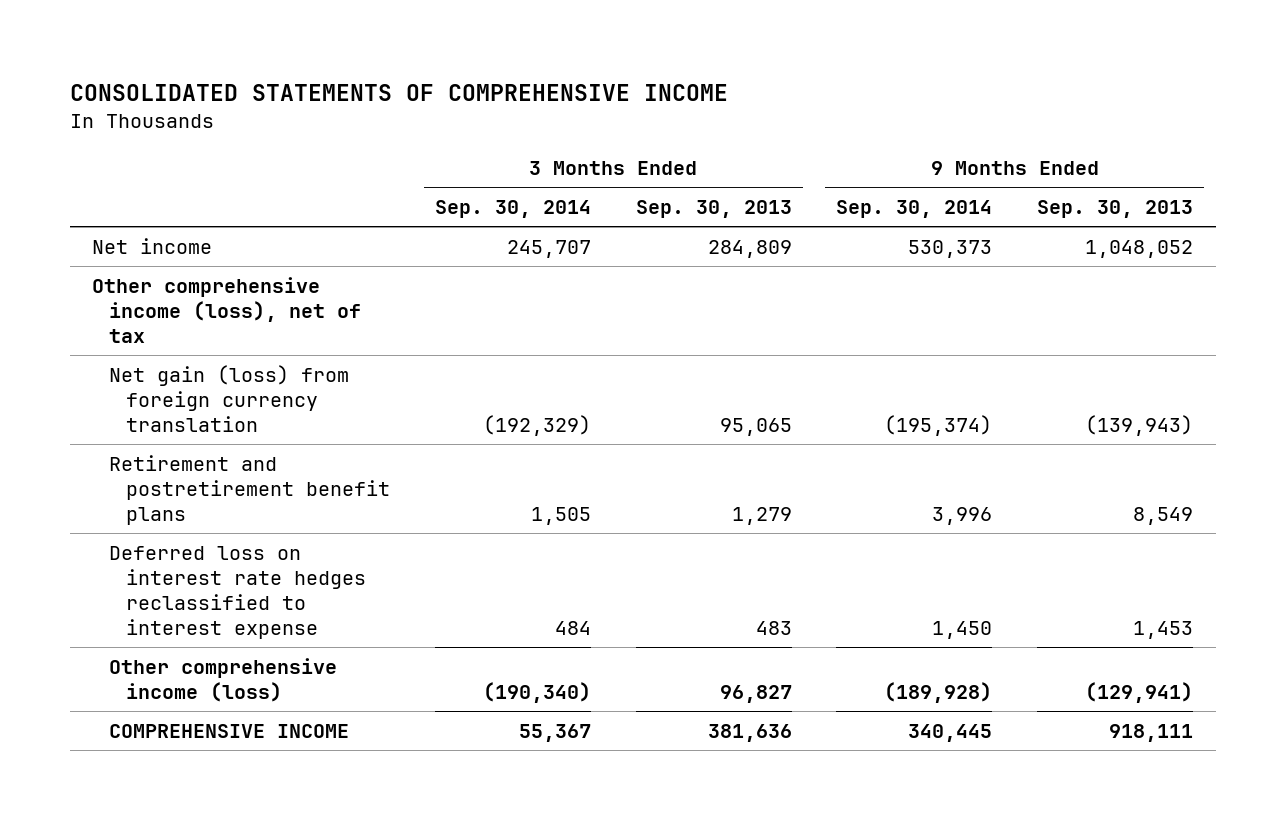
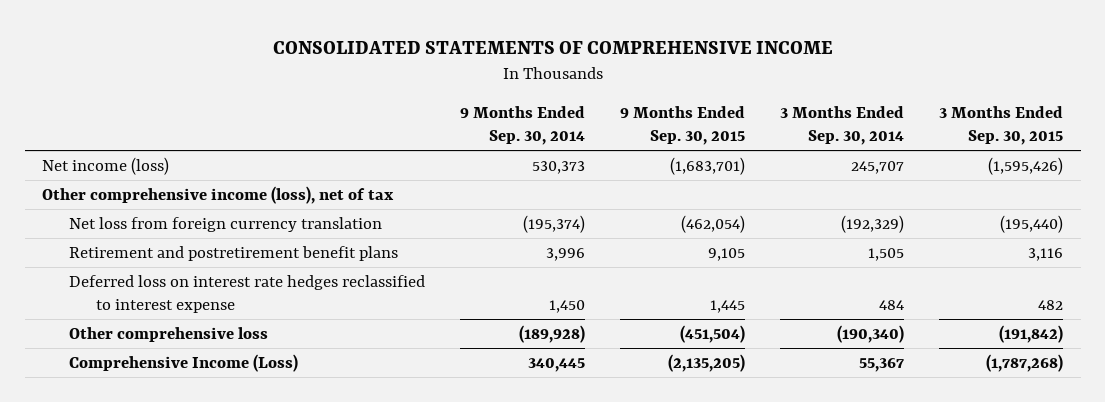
- | 3 Months Ended Sep. 30, 2014 | 3 Months Ended Sep. 30, 2013 | 9 Months Ended Sep. 30, 2014 | 9 Months Ended Sep. 30, 2013
+ | 9 Months Ended Sep. 30, 2014 | 9 Months Ended Sep. 30, 2015 | 3 Months Ended Sep. 30, 2014 | 3 Months Ended Sep. 30, 2015
- Net income | 245,707 | 284,809 | 530,373 | 1,048,052
+ Net income (loss) | 530,373 | (1,683,701) | 245,707 | (1,595,426)
- Net gain (loss) from foreign currency translation | (192,329) | 95,065 | (195,374) | (139,943)
+ Net loss from foreign currency translation | (195,374) | (462,054) | (192,329) | (195,440)
- Other comprehensive income (loss) | (190,340) | 96,827 | (189,928) | (129,941)
- COMPREHENSIVE INCOME | 55,367 | 381,636 | 340,445 | 918,111
+ Other comprehensive loss | (189,928) | (451,504) | (190,340) | (191,842)
+ Comprehensive Income (Loss) | 340,445 | (2,135,205) | 55,367 | (1,787,268)

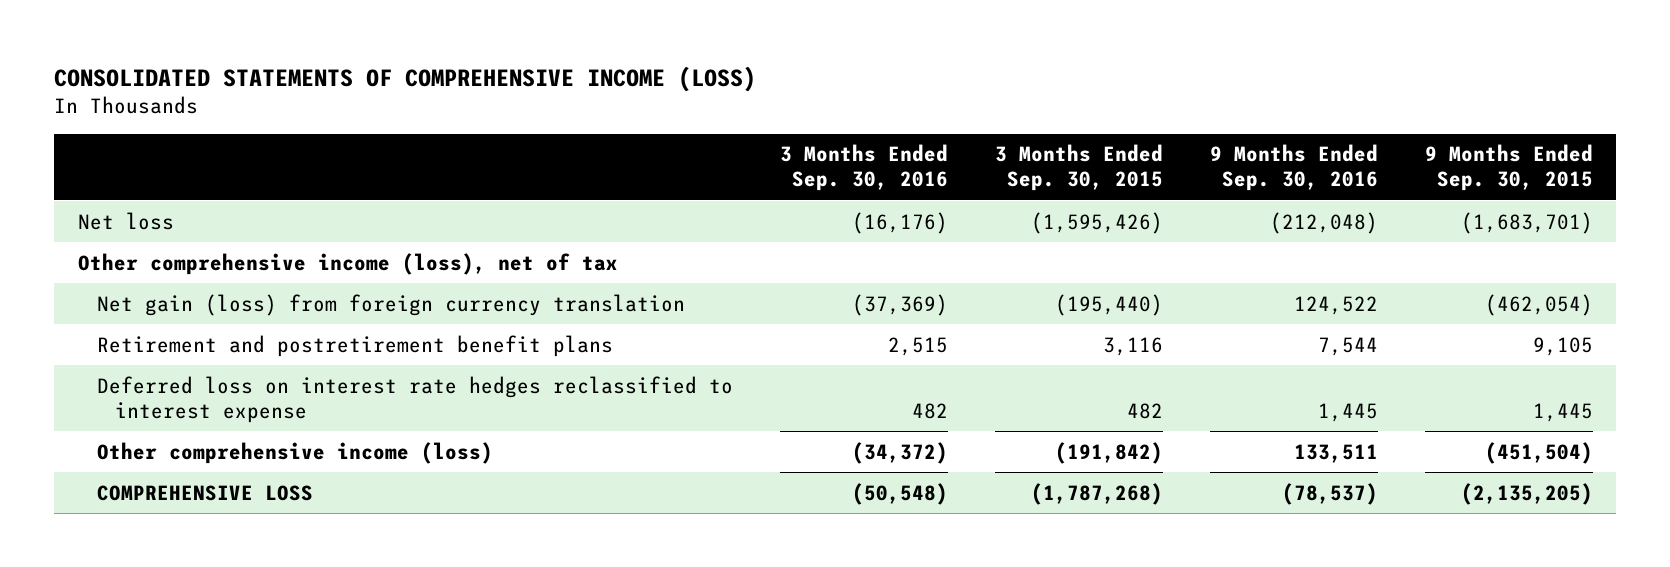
- CONSOLIDATED STATEMENTS OF COMPREHENSIVE INCOME
+ CONSOLIDATED STATEMENTS OF COMPREHENSIVE INCOME (LOSS)
- | 9 Months Ended Sep. 30, 2014 | 9 Months Ended Sep. 30, 2015 | 3 Months Ended Sep. 30, 2014 | 3 Months Ended Sep. 30, 2015
+ | 3 Months Ended Sep. 30, 2016 | 3 Months Ended Sep. 30, 2015 | 9 Months Ended Sep. 30, 2016 | 9 Months Ended Sep. 30, 2015
- Net income (loss) | 530,373 | (1,683,701) | 245,707 | (1,595,426)
+ Net loss | (16,176) | (1,595,426) | (212,048) | (1,683,701)
- Net loss from foreign currency translation | (195,374) | (462,054) | (192,329) | (195,440)
+ Net gain (loss) from foreign currency translation | (37,369) | (195,440) | 124,522 | (462,054)
- Other comprehensive loss | (189,928) | (451,504) | (190,340) | (191,842)
- Comprehensive Income (Loss) | 340,445 | (2,135,205) | 55,367 | (1,787,268)
+ Other comprehensive income (loss) | (34,372) | (191,842) | 133,511 | (451,504)
+ COMPREHENSIVE LOSS | (50,548) | (1,787,268) | (78,537) | (2,135,205)

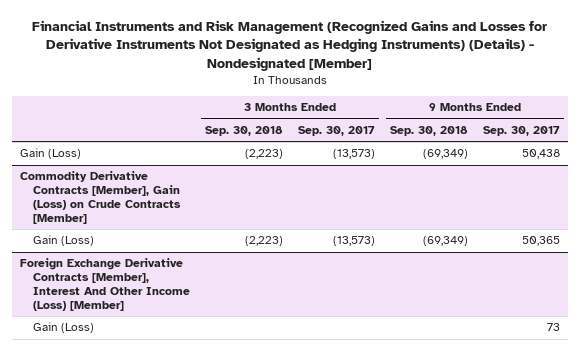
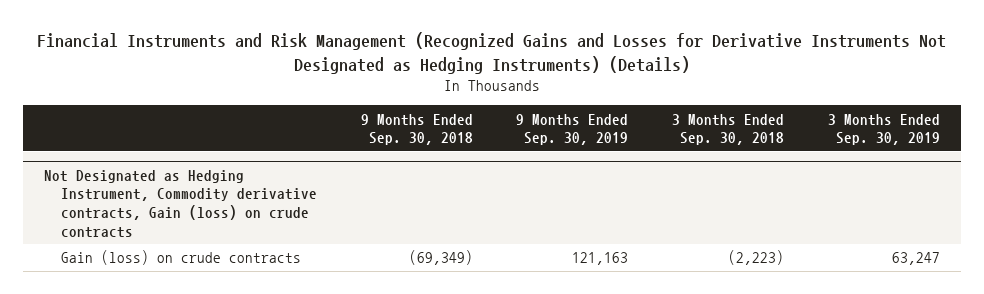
- Financial Instruments and Risk Management (Recognized Gains and Losses for Derivative Instruments Not Designated as Hedging Instruments) (Details) - Nondesignated [Member]
+ Financial Instruments and Risk Management (Recognized Gains and Losses for Derivative Instruments Not Designated as Hedging Instruments) (Details)
- | 3 Months Ended Sep. 30, 2018 | 3 Months Ended Sep. 30, 2017 | 9 Months Ended Sep. 30, 2018 | 9 Months Ended Sep. 30, 2017
+ | 9 Months Ended Sep. 30, 2018 | 9 Months Ended Sep. 30, 2019 | 3 Months Ended Sep. 30, 2018 | 3 Months Ended Sep. 30, 2019
- Gain (Loss) | (2,223) | (13,573) | (69,349) | 50,438
- Commodity Derivative Contracts [Member], Gain (Loss) on Crude Contracts [Member]
- Gain (Loss) | (2,223) | (13,573) | (69,349) | 50,365
- Foreign Exchange Derivative Contracts [Member], Interest And Other Income (Loss) [Member]
- Gain (Loss) | | | | 73
+ Not Designated as Hedging Instrument, Commodity derivative contracts, Gain (loss) on crude contracts
+ Gain (loss) on crude contracts | (69,349) | 121,163 | (2,223) | 63,247

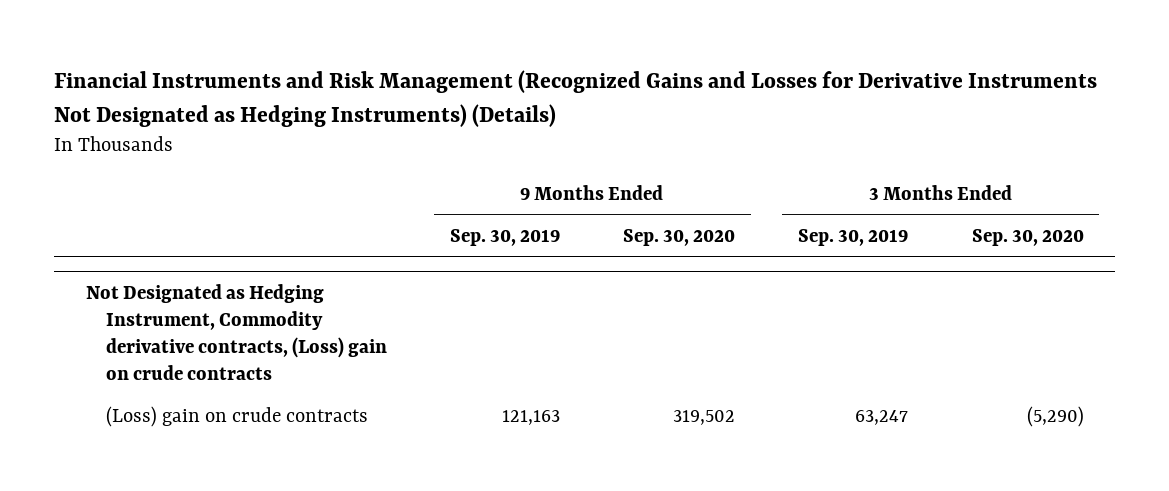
- | 9 Months Ended Sep. 30, 2018 | 9 Months Ended Sep. 30, 2019 | 3 Months Ended Sep. 30, 2018 | 3 Months Ended Sep. 30, 2019
+ | 9 Months Ended Sep. 30, 2019 | 9 Months Ended Sep. 30, 2020 | 3 Months Ended Sep. 30, 2019 | 3 Months Ended Sep. 30, 2020
- Not Designated as Hedging Instrument, Commodity derivative contracts, Gain (loss) on crude contracts
- Gain (loss) on crude contracts | (69,349) | 121,163 | (2,223) | 63,247
+ Not Designated as Hedging Instrument, Commodity derivative contracts, (Loss) gain on crude contracts
+ (Loss) gain on crude contracts | 121,163 | 319,502 | 63,247 | (5,290)

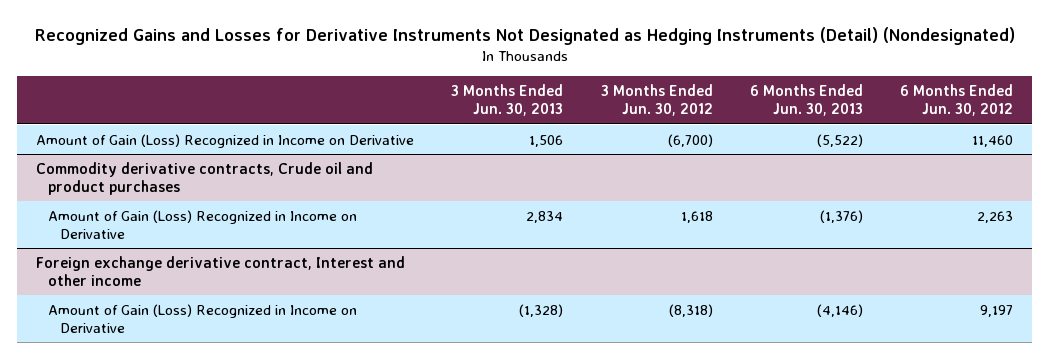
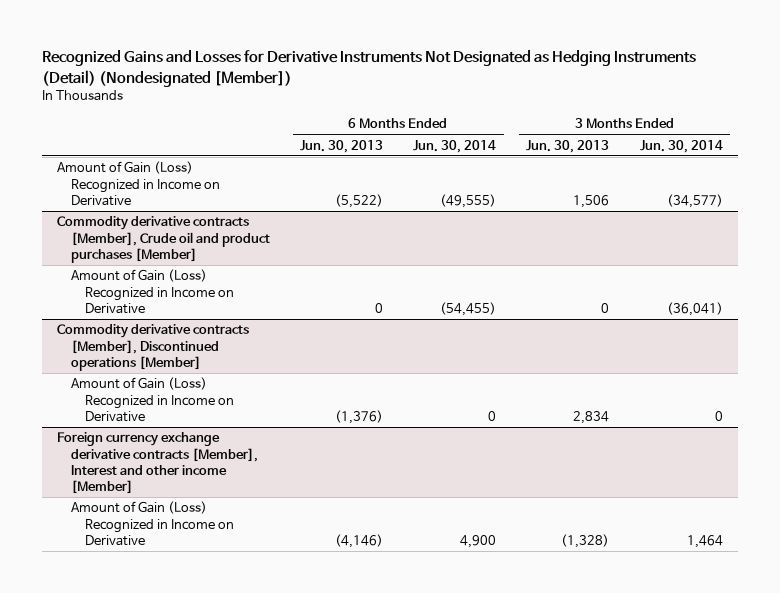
- Recognized Gains and Losses for Derivative Instruments Not Designated as Hedging Instruments (Detail) (Nondesignated)
+ Recognized Gains and Losses for Derivative Instruments Not Designated as Hedging Instruments (Detail) (Nondesignated [Member])
- | 3 Months Ended Jun. 30, 2013 | 3 Months Ended Jun. 30, 2012 | 6 Months Ended Jun. 30, 2013 | 6 Months Ended Jun. 30, 2012
+ | 6 Months Ended Jun. 30, 2013 | 6 Months Ended Jun. 30, 2014 | 3 Months Ended Jun. 30, 2013 | 3 Months Ended Jun. 30, 2014
- Commodity derivative contracts, Crude oil and product purchases
+ Commodity derivative contracts [Member], Crude oil and product purchases [Member]
+ Amount of Gain (Loss) Recognized in Income on Derivative | 0 | (54,455) | 0 | (36,041)
+ Commodity derivative contracts [Member], Discontinued operations [Member]
- Foreign exchange derivative contract, Interest and other income
+ Foreign currency exchange derivative contracts [Member], Interest and other income [Member]

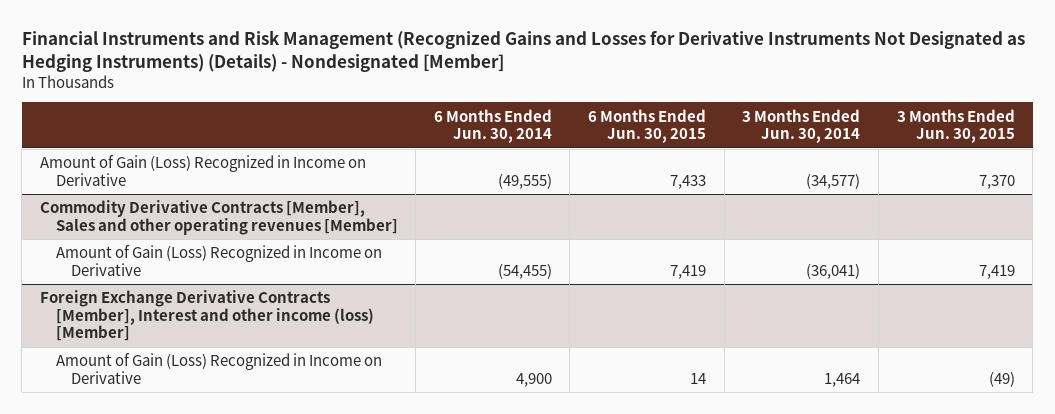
- Recognized Gains and Losses for Derivative Instruments Not Designated as Hedging Instruments (Detail) (Nondesignated [Member])
+ Financial Instruments and Risk Management (Recognized Gains and Losses for Derivative Instruments Not Designated as Hedging Instruments) (Details) - Nondesignated [Member]
- | 6 Months Ended Jun. 30, 2013 | 6 Months Ended Jun. 30, 2014 | 3 Months Ended Jun. 30, 2013 | 3 Months Ended Jun. 30, 2014
+ | 6 Months Ended Jun. 30, 2014 | 6 Months Ended Jun. 30, 2015 | 3 Months Ended Jun. 30, 2014 | 3 Months Ended Jun. 30, 2015
- Commodity derivative contracts [Member], Crude oil and product purchases [Member]
+ Commodity Derivative Contracts [Member], Sales and other operating revenues [Member]
- Commodity derivative contracts [Member], Discontinued operations [Member]
- Amount of Gain (Loss) Recognized in Income on Derivative | (1,376) | 0 | 2,834 | 0
- Foreign currency exchange derivative contracts [Member], Interest and other income [Member]
+ Foreign Exchange Derivative Contracts [Member], Interest and other income (loss) [Member]

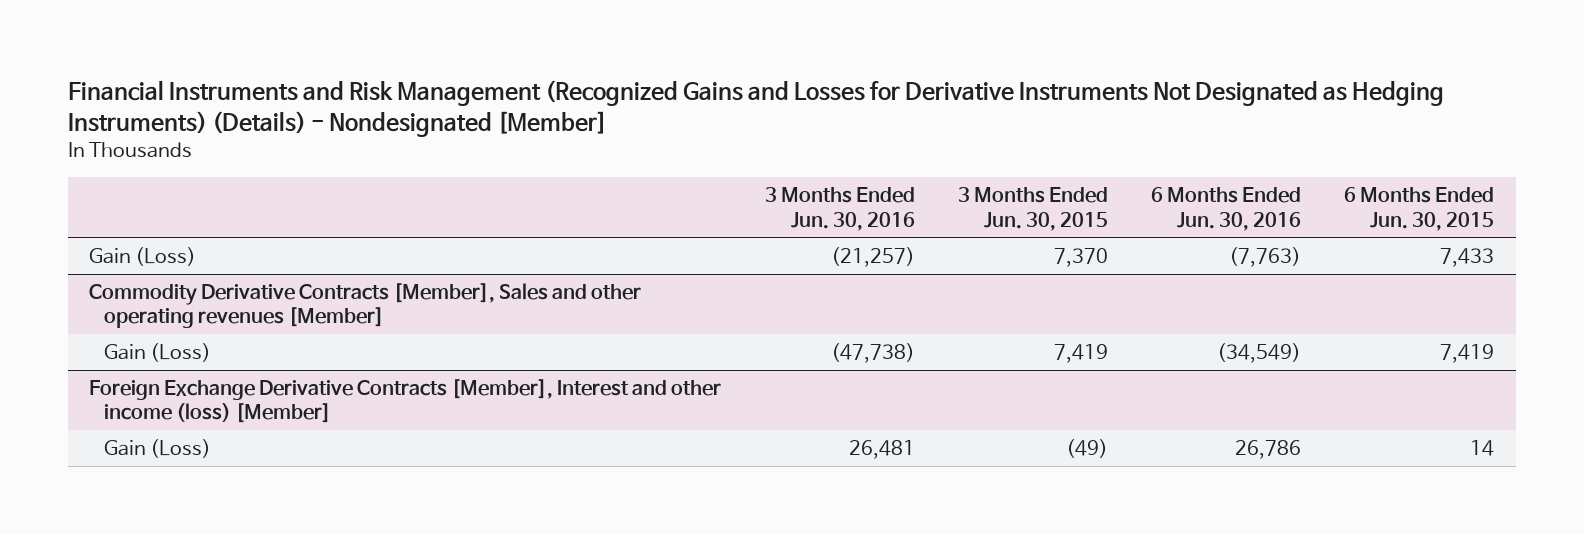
- | 6 Months Ended Jun. 30, 2014 | 6 Months Ended Jun. 30, 2015 | 3 Months Ended Jun. 30, 2014 | 3 Months Ended Jun. 30, 2015
+ | 3 Months Ended Jun. 30, 2016 | 3 Months Ended Jun. 30, 2015 | 6 Months Ended Jun. 30, 2016 | 6 Months Ended Jun. 30, 2015
- Amount of Gain (Loss) Recognized in Income on Derivative | (49,555) | 7,433 | (34,577) | 7,370
+ Gain (Loss) | (21,257) | 7,370 | (7,763) | 7,433
@ Commodity Derivative Contracts [Member], Sales and other operating revenues [Member]
- Amount of Gain (Loss) Recognized in Income on Derivative | (54,455) | 7,419 | (36,041) | 7,419
+ Gain (Loss) | (47,738) | 7,419 | (34,549) | 7,419
@ Foreign Exchange Derivative Contracts [Member], Interest and other income (loss) [Member]
- Amount of Gain (Loss) Recognized in Income on Derivative | 4,900 | 14 | 1,464 | (49)
+ Gain (Loss) | 26,481 | (49) | 26,786 | 14

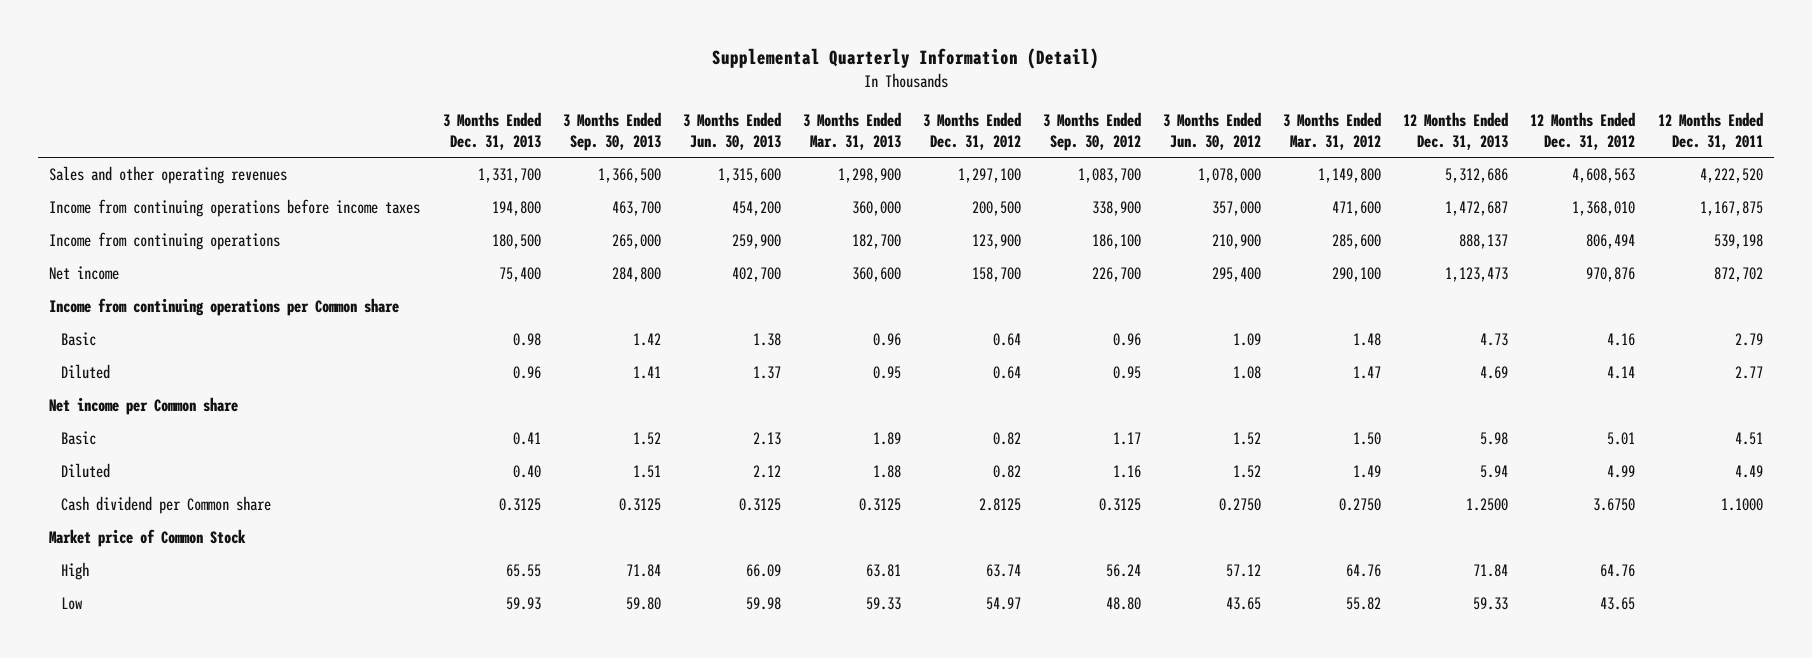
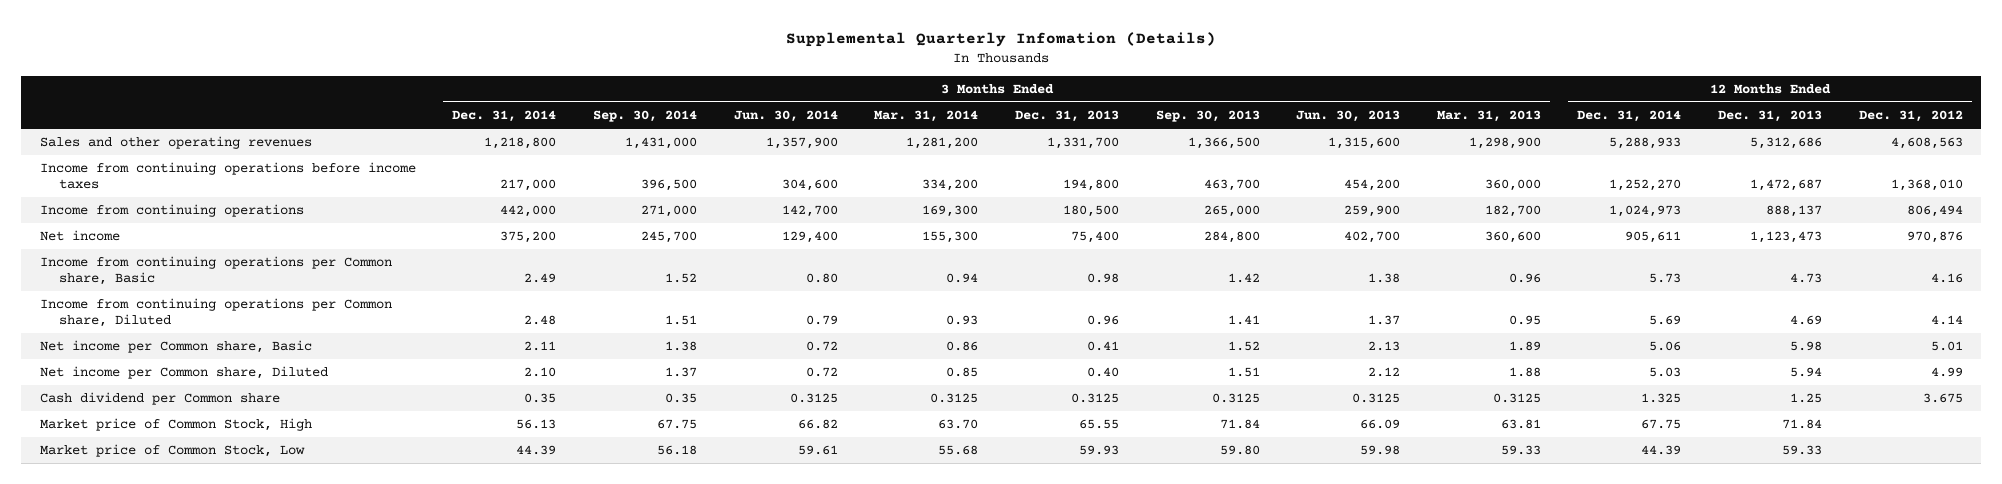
- Supplemental Quarterly Information (Detail)
+ Supplemental Quarterly Infomation (Details)
- | 3 Months Ended Dec. 31, 2013 | 3 Months Ended Sep. 30, 2013 | 3 Months Ended Jun. 30, 2013 | 3 Months Ended Mar. 31, 2013 | 3 Months Ended Dec. 31, 2012 | 3 Months Ended Sep. 30, 2012 | 3 Months Ended Jun. 30, 2012 | 3 Months Ended Mar. 31, 2012 | 12 Months Ended Dec. 31, 2013 | 12 Months Ended Dec. 31, 2012 | 12 Months Ended Dec. 31, 2011
+ | 3 Months Ended Dec. 31, 2014 | 3 Months Ended Sep. 30, 2014 | 3 Months Ended Jun. 30, 2014 | 3 Months Ended Mar. 31, 2014 | 3 Months Ended Dec. 31, 2013 | 3 Months Ended Sep. 30, 2013 | 3 Months Ended Jun. 30, 2013 | 3 Months Ended Mar. 31, 2013 | 12 Months Ended Dec. 31, 2014 | 12 Months Ended Dec. 31, 2013 | 12 Months Ended Dec. 31, 2012
- Income from continuing operations per Common share
- Basic | 0.98 | 1.42 | 1.38 | 0.96 | 0.64 | 0.96 | 1.09 | 1.48 | 4.73 | 4.16 | 2.79
- Diluted | 0.96 | 1.41 | 1.37 | 0.95 | 0.64 | 0.95 | 1.08 | 1.47 | 4.69 | 4.14 | 2.77
- Net income per Common share
- Basic | 0.41 | 1.52 | 2.13 | 1.89 | 0.82 | 1.17 | 1.52 | 1.50 | 5.98 | 5.01 | 4.51
- Diluted | 0.40 | 1.51 | 2.12 | 1.88 | 0.82 | 1.16 | 1.52 | 1.49 | 5.94 | 4.99 | 4.49
- Cash dividend per Common share | 0.3125 | 0.3125 | 0.3125 | 0.3125 | 2.8125 | 0.3125 | 0.2750 | 0.2750 | 1.2500 | 3.6750 | 1.1000
- Market price of Common Stock
- High | 65.55 | 71.84 | 66.09 | 63.81 | 63.74 | 56.24 | 57.12 | 64.76 | 71.84 | 64.76 |
- Low | 59.93 | 59.80 | 59.98 | 59.33 | 54.97 | 48.80 | 43.65 | 55.82 | 59.33 | 43.65 |
+ Income from continuing operations per Common share, Basic | 2.49 | 1.52 | 0.80 | 0.94 | 0.98 | 1.42 | 1.38 | 0.96 | 5.73 | 4.73 | 4.16
+ Income from continuing operations per Common share, Diluted | 2.48 | 1.51 | 0.79 | 0.93 | 0.96 | 1.41 | 1.37 | 0.95 | 5.69 | 4.69 | 4.14
+ Net income per Common share, Basic | 2.11 | 1.38 | 0.72 | 0.86 | 0.41 | 1.52 | 2.13 | 1.89 | 5.06 | 5.98 | 5.01
+ Net income per Common share, Diluted | 2.10 | 1.37 | 0.72 | 0.85 | 0.40 | 1.51 | 2.12 | 1.88 | 5.03 | 5.94 | 4.99
+ Cash dividend per Common share | 0.35 | 0.35 | 0.3125 | 0.3125 | 0.3125 | 0.3125 | 0.3125 | 0.3125 | 1.325 | 1.25 | 3.675
+ Market price of Common Stock, High | 56.13 | 67.75 | 66.82 | 63.70 | 65.55 | 71.84 | 66.09 | 63.81 | 67.75 | 71.84 |
+ Market price of Common Stock, Low | 44.39 | 56.18 | 59.61 | 55.68 | 59.93 | 59.80 | 59.98 | 59.33 | 44.39 | 59.33 |

